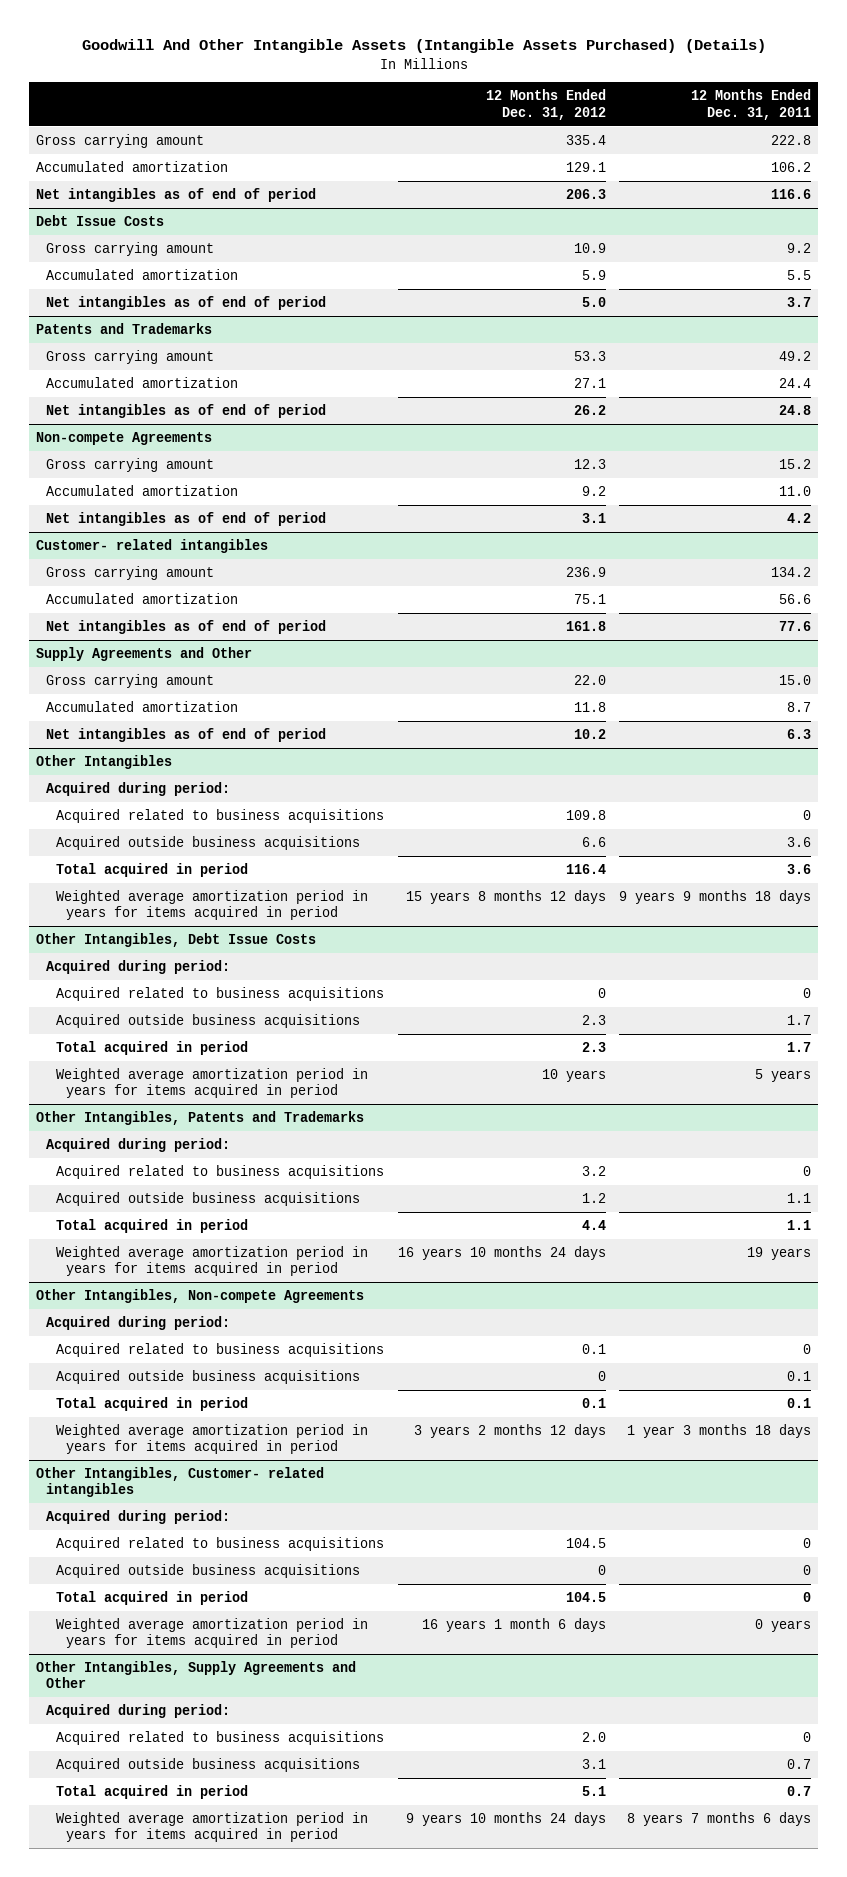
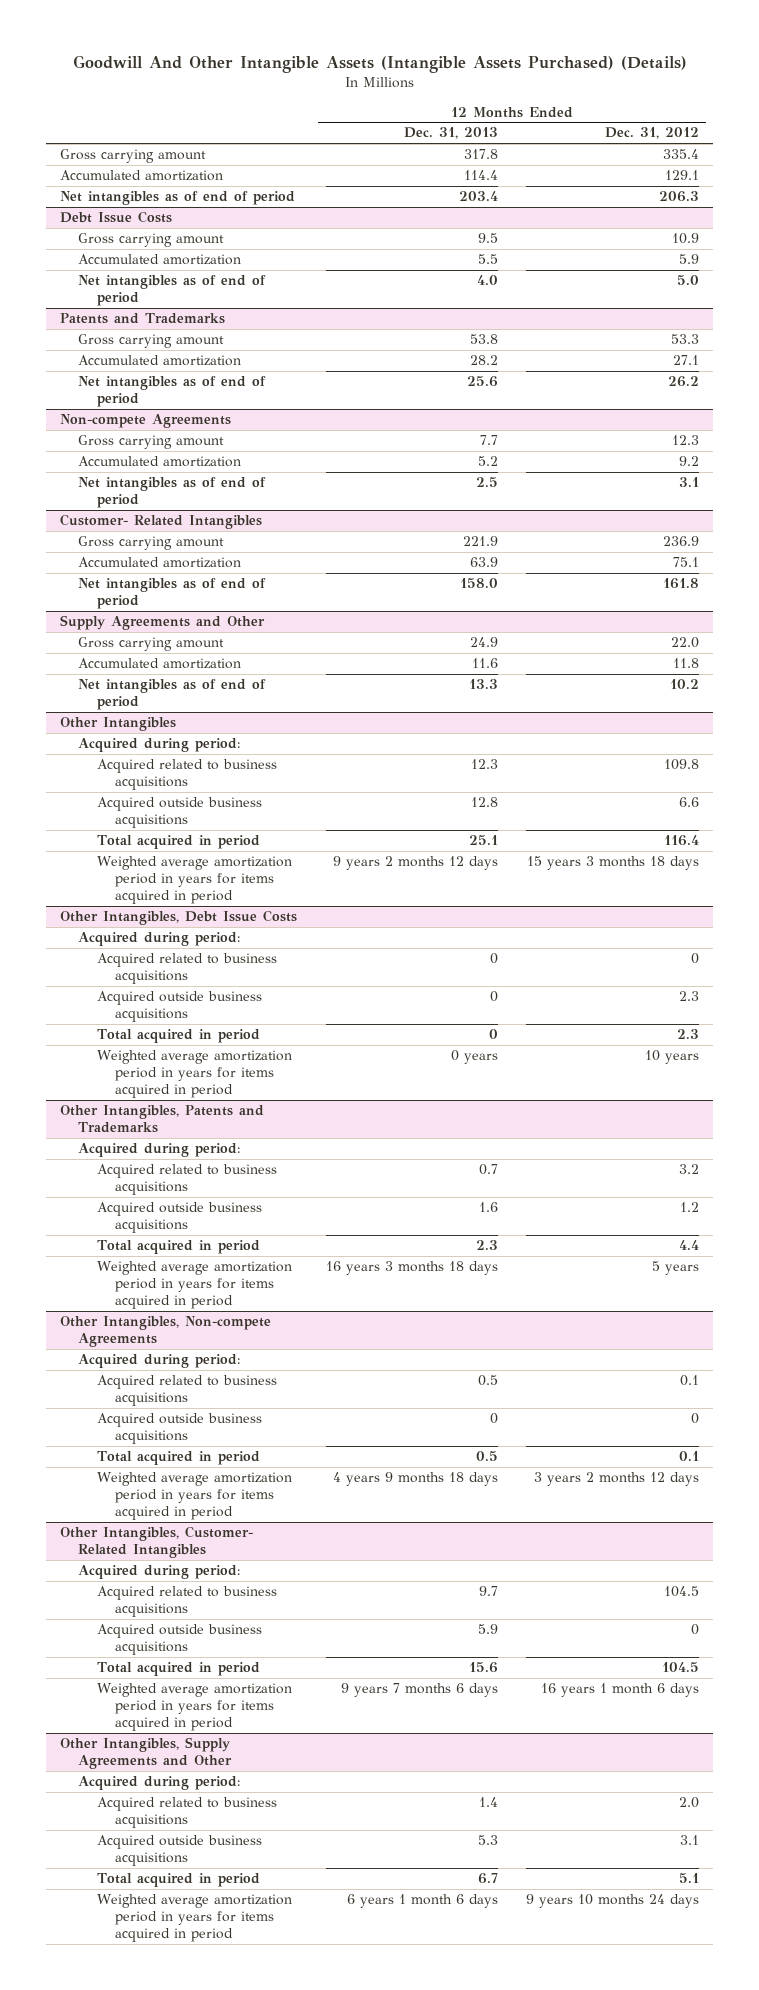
- | 12 Months Ended Dec. 31, 2012 | 12 Months Ended Dec. 31, 2011
+ | 12 Months Ended Dec. 31, 2013 | 12 Months Ended Dec. 31, 2012
- Customer- related intangibles
+ Customer- Related Intangibles
@ Other Intangibles
- Weighted average amortization period in years for items acquired in period | 15 years 8 months 12 days | 9 years 9 months 18 days
+ Weighted average amortization period in years for items acquired in period | 9 years 2 months 12 days | 15 years 3 months 18 days
@ Other Intangibles, Patents and Trademarks
- Weighted average amortization period in years for items acquired in period | 16 years 10 months 24 days | 19 years
+ Weighted average amortization period in years for items acquired in period | 16 years 3 months 18 days | 5 years
- Other Intangibles, Customer- related intangibles
+ Other Intangibles, Customer- Related Intangibles

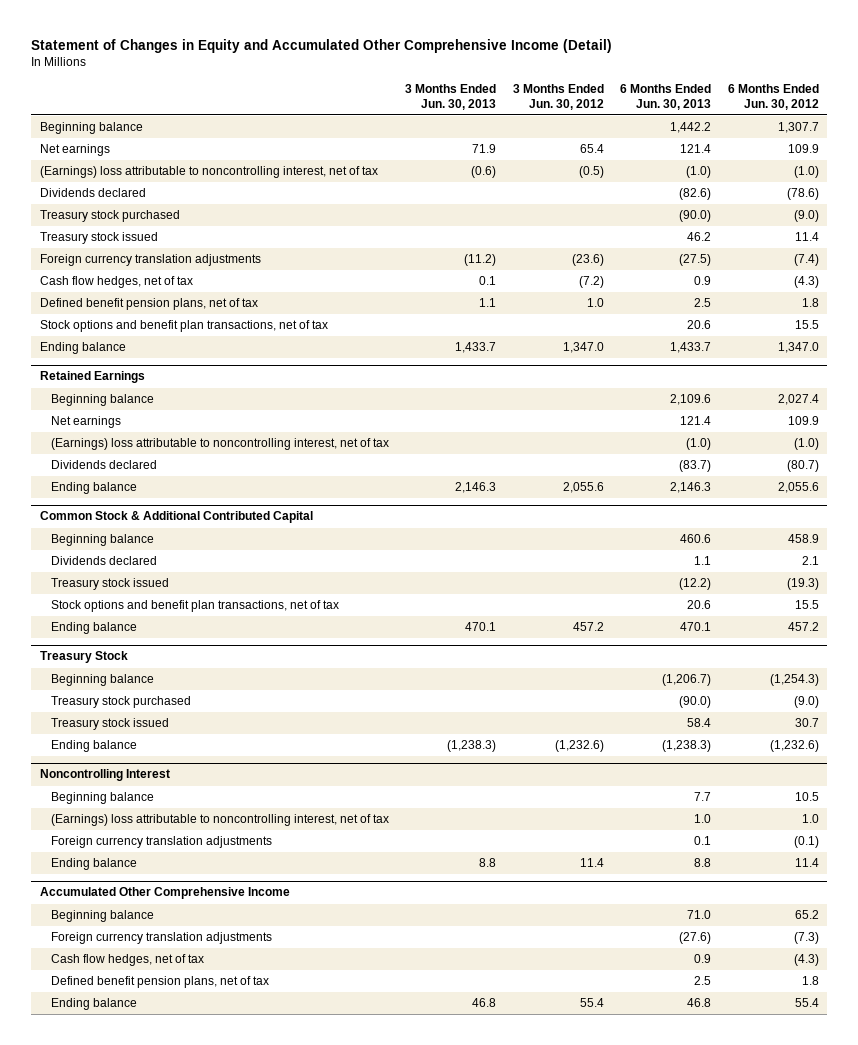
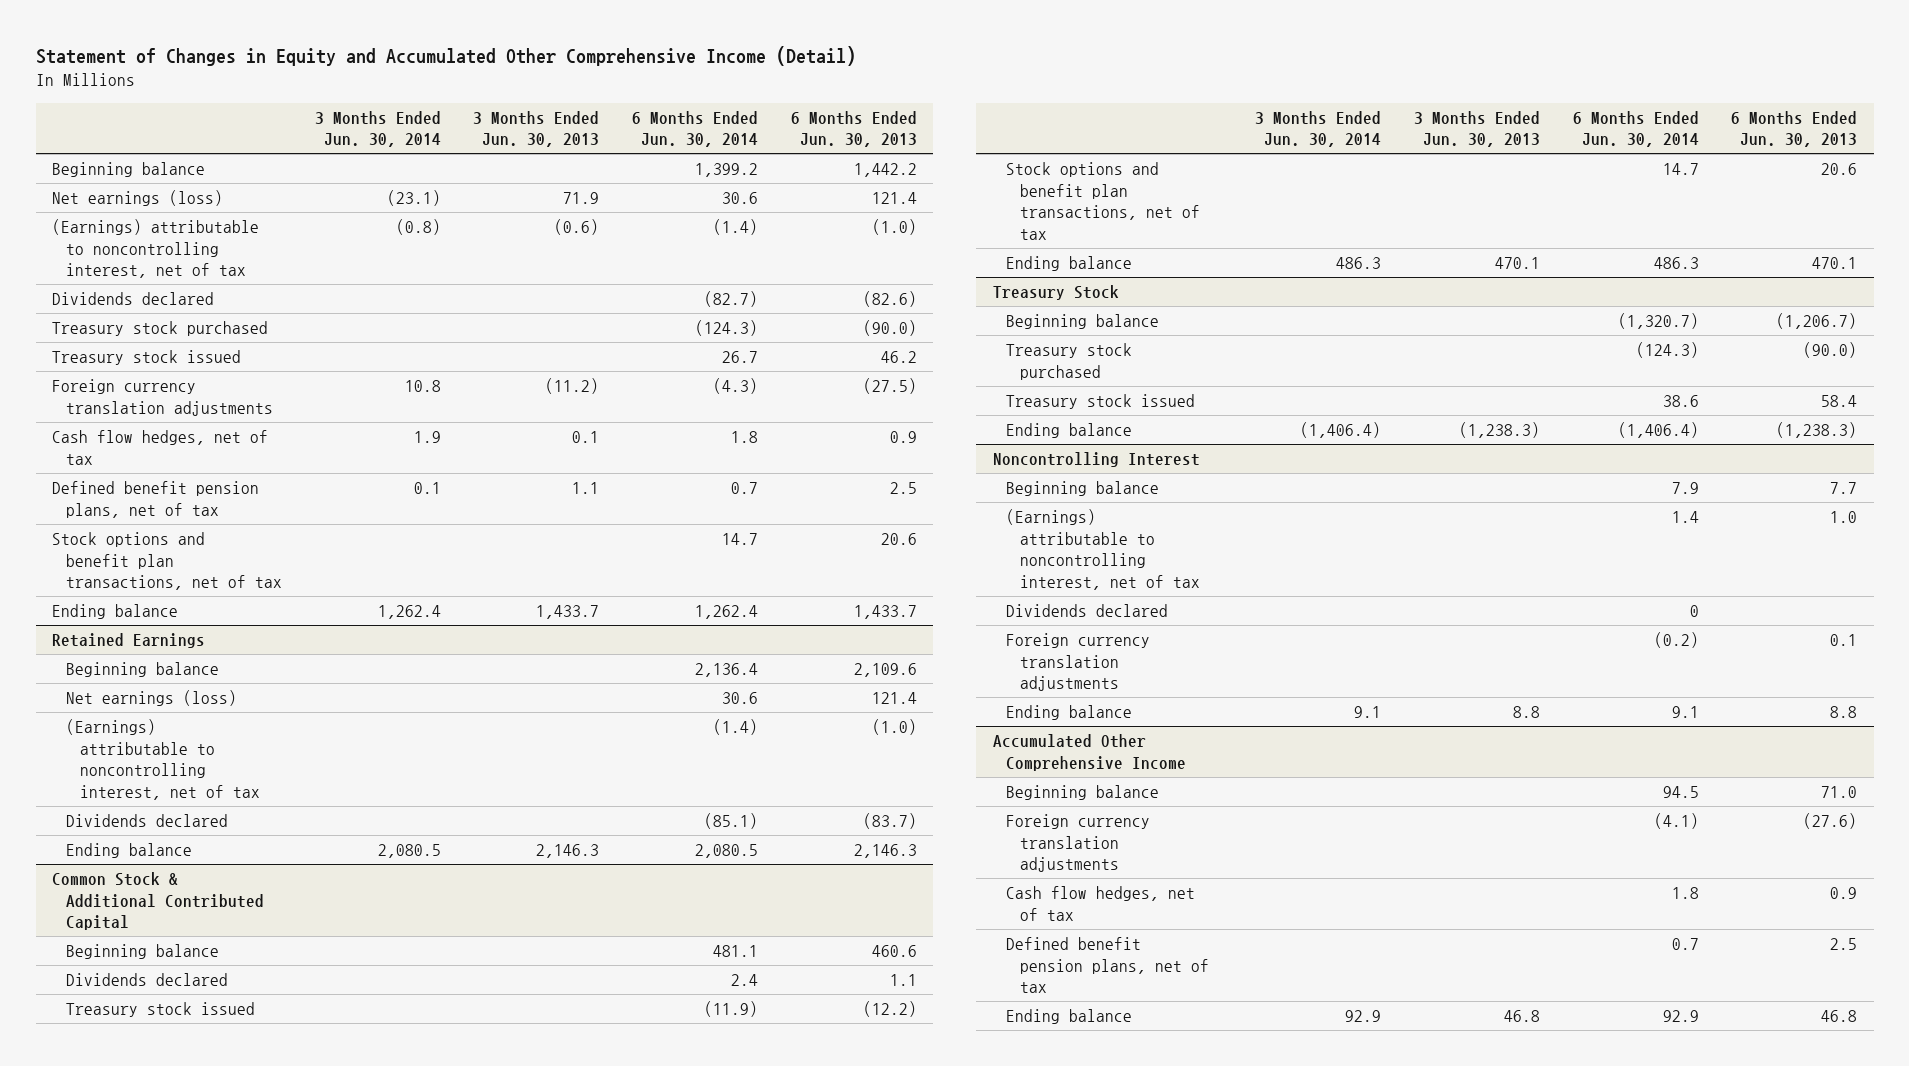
- | 3 Months Ended Jun. 30, 2013 | 3 Months Ended Jun. 30, 2012 | 6 Months Ended Jun. 30, 2013 | 6 Months Ended Jun. 30, 2012
+ | 3 Months Ended Jun. 30, 2014 | 3 Months Ended Jun. 30, 2013 | 6 Months Ended Jun. 30, 2014 | 6 Months Ended Jun. 30, 2013
- Net earnings | 71.9 | 65.4 | 121.4 | 109.9
- (Earnings) loss attributable to noncontrolling interest, net of tax | (0.6) | (0.5) | (1.0) | (1.0)
+ Net earnings (loss) | (23.1) | 71.9 | 30.6 | 121.4
+ (Earnings) attributable to noncontrolling interest, net of tax | (0.8) | (0.6) | (1.4) | (1.0)
@ Retained Earnings
- Net earnings | | | 121.4 | 109.9
- (Earnings) loss attributable to noncontrolling interest, net of tax | | | (1.0) | (1.0)
+ Net earnings (loss) | | | 30.6 | 121.4
+ (Earnings) attributable to noncontrolling interest, net of tax | | | (1.4) | (1.0)
@ Noncontrolling Interest
- (Earnings) loss attributable to noncontrolling interest, net of tax | | | 1.0 | 1.0
+ (Earnings) attributable to noncontrolling interest, net of tax | | | 1.4 | 1.0
+ Dividends declared | | | 0 |

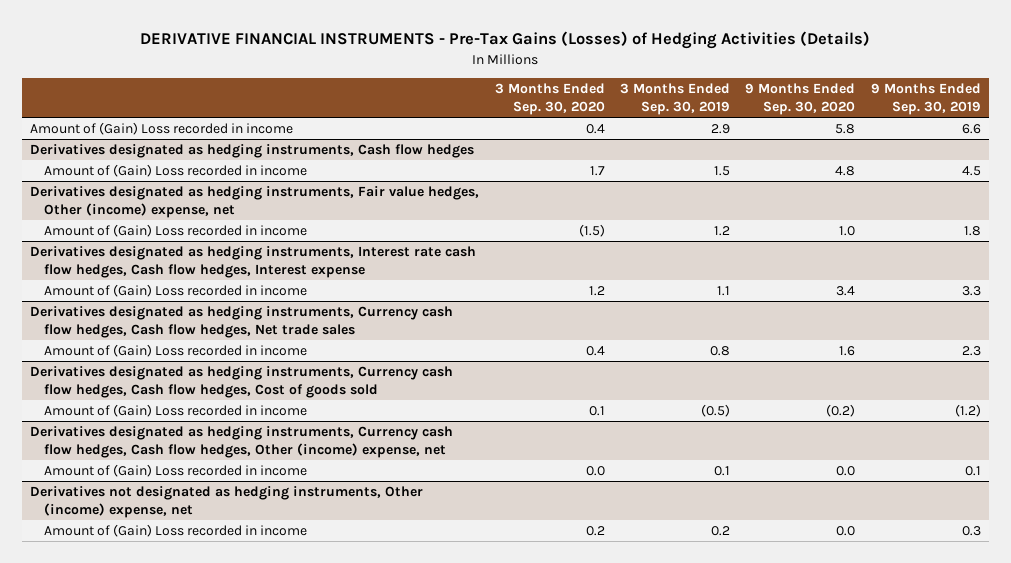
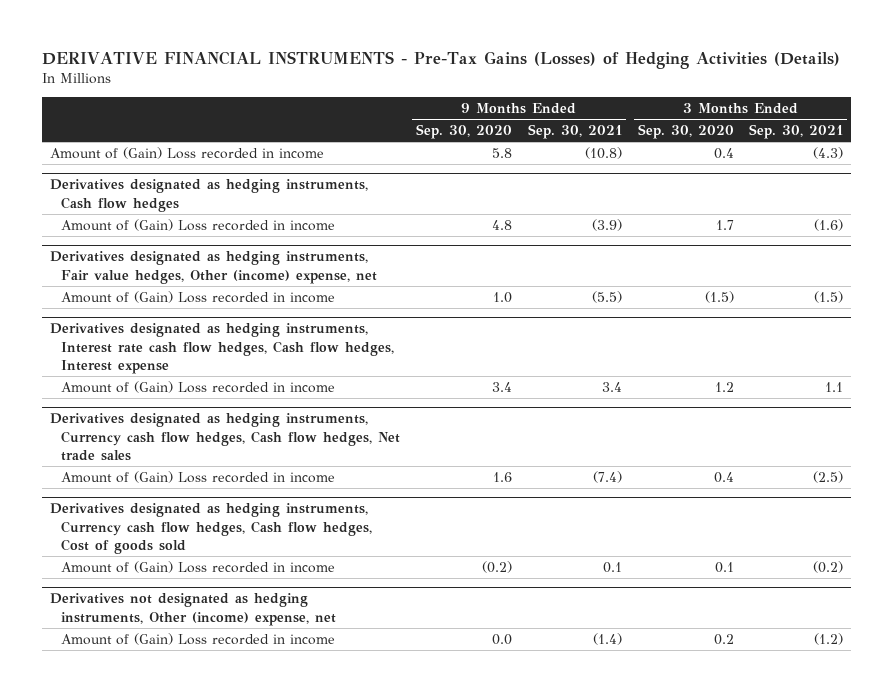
- | 3 Months Ended Sep. 30, 2020 | 3 Months Ended Sep. 30, 2019 | 9 Months Ended Sep. 30, 2020 | 9 Months Ended Sep. 30, 2019
+ | 9 Months Ended Sep. 30, 2020 | 9 Months Ended Sep. 30, 2021 | 3 Months Ended Sep. 30, 2020 | 3 Months Ended Sep. 30, 2021
- Derivatives designated as hedging instruments, Currency cash flow hedges, Cash flow hedges, Other (income) expense, net
- Amount of (Gain) Loss recorded in income | 0.0 | 0.1 | 0.0 | 0.1

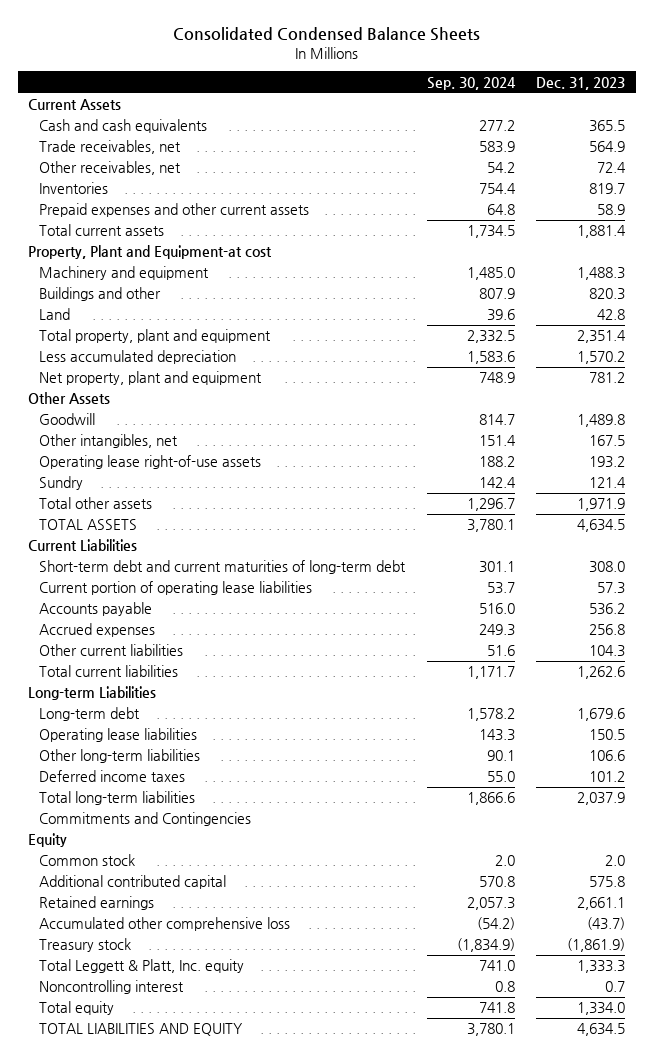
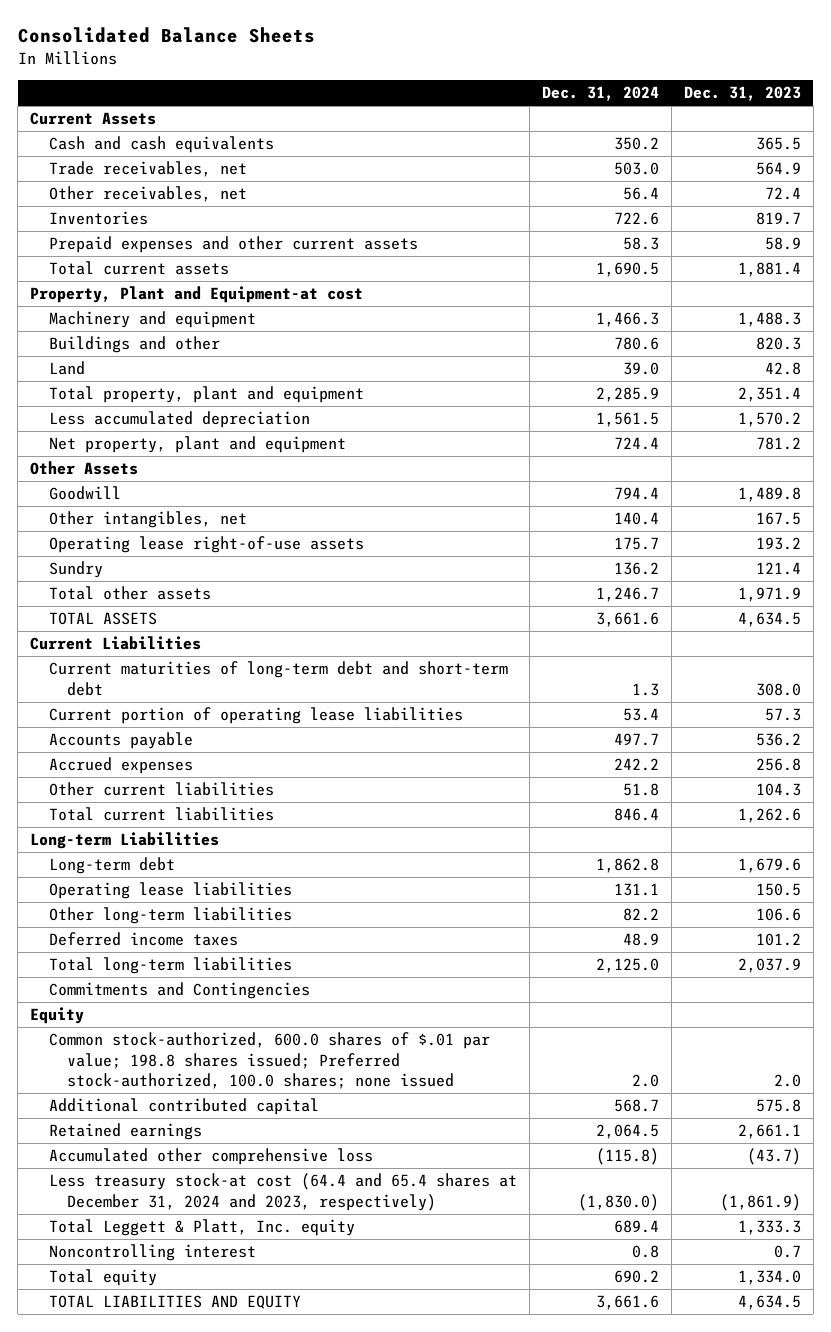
- Consolidated Condensed Balance Sheets
+ Consolidated Balance Sheets
- | Sep. 30, 2024 | Dec. 31, 2023
+ | Dec. 31, 2024 | Dec. 31, 2023
- Short-term debt and current maturities of long-term debt | 301.1 | 308.0
+ Current maturities of long-term debt and short-term debt | 1.3 | 308.0
- Common stock | 2.0 | 2.0
+ Common stock-authorized, 600.0 shares of $.01 par value; 198.8 shares issued; Preferred stock-authorized, 100.0 shares; none issued | 2.0 | 2.0
- Treasury stock | (1,834.9) | (1,861.9)
+ Less treasury stock-at cost (64.4 and 65.4 shares at December 31, 2024 and 2023, respectively) | (1,830.0) | (1,861.9)

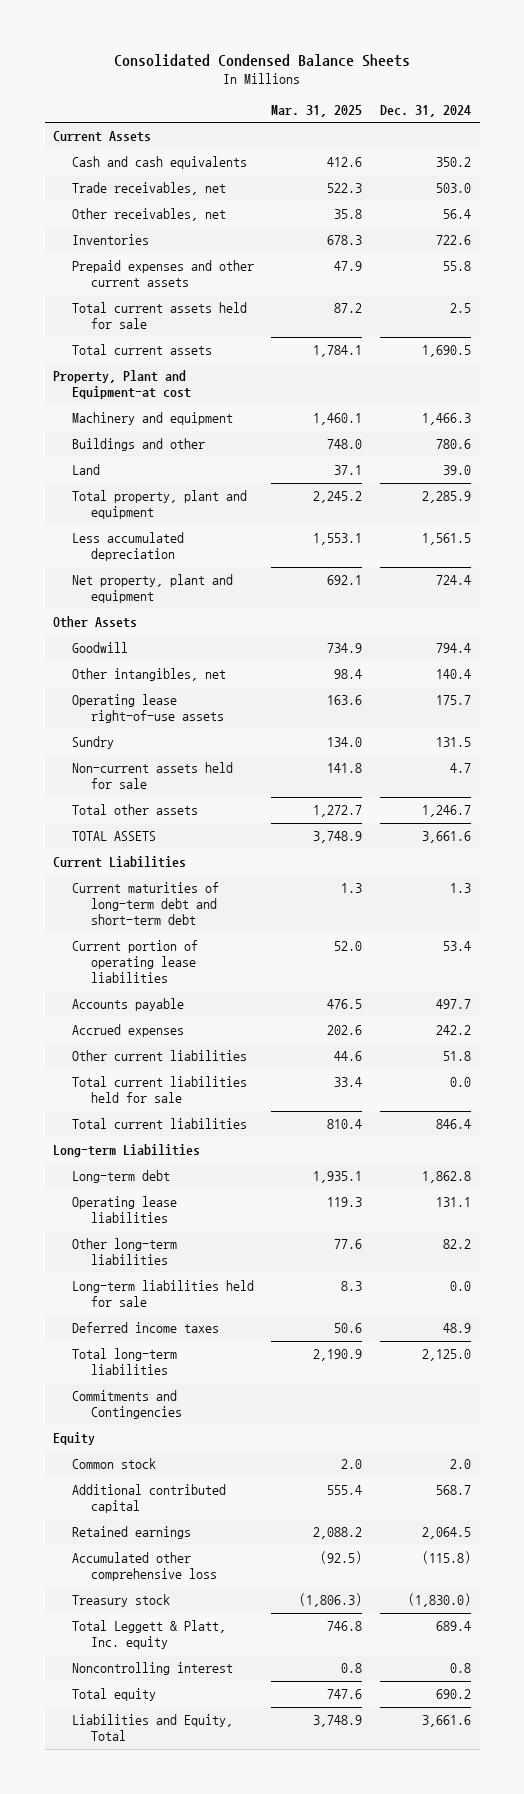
- Consolidated Balance Sheets
+ Consolidated Condensed Balance Sheets
- | Dec. 31, 2024 | Dec. 31, 2023
+ | Mar. 31, 2025 | Dec. 31, 2024
- Prepaid expenses and other current assets | 58.3 | 58.9
+ Prepaid expenses and other current assets | 47.9 | 55.8
+ Total current assets held for sale | 87.2 | 2.5
- Sundry | 136.2 | 121.4
+ Sundry | 134.0 | 131.5
+ Non-current assets held for sale | 141.8 | 4.7
+ Total current liabilities held for sale | 33.4 | 0.0
+ Long-term liabilities held for sale | 8.3 | 0.0
- Common stock-authorized, 600.0 shares of $.01 par value; 198.8 shares issued; Preferred stock-authorized, 100.0 shares; none issued | 2.0 | 2.0
+ Common stock | 2.0 | 2.0
- Less treasury stock-at cost (64.4 and 65.4 shares at December 31, 2024 and 2023, respectively) | (1,830.0) | (1,861.9)
+ Treasury stock | (1,806.3) | (1,830.0)
- TOTAL LIABILITIES AND EQUITY | 3,661.6 | 4,634.5
+ Liabilities and Equity, Total | 3,748.9 | 3,661.6

